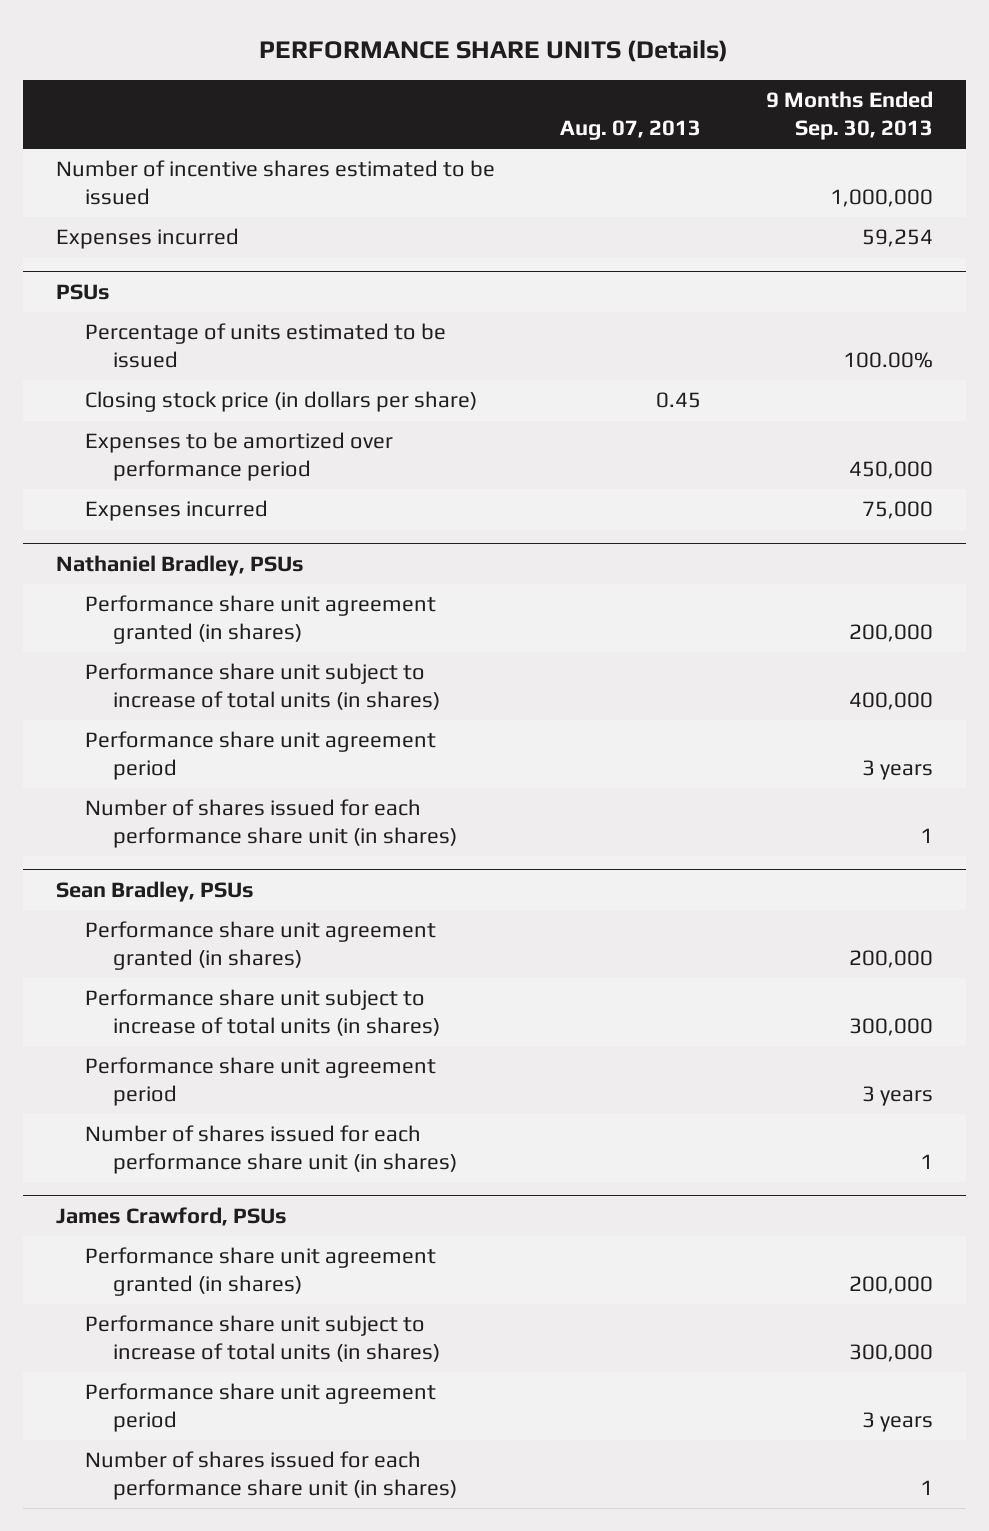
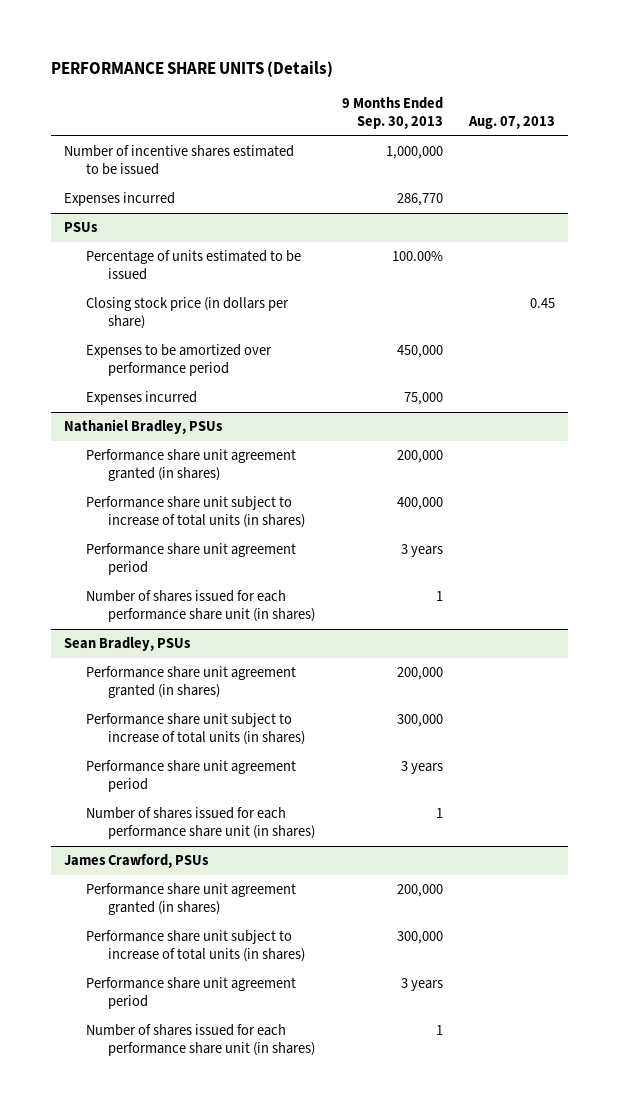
- | Aug. 07, 2013 | 9 Months Ended Sep. 30, 2013
+ | 9 Months Ended Sep. 30, 2013 | Aug. 07, 2013
- Expenses incurred | | 59,254
+ Expenses incurred | 286,770 |

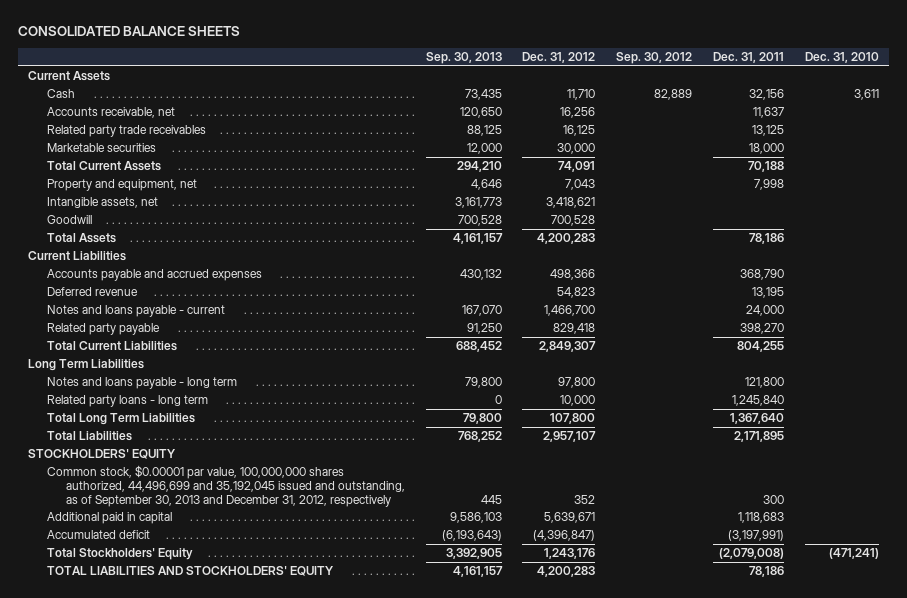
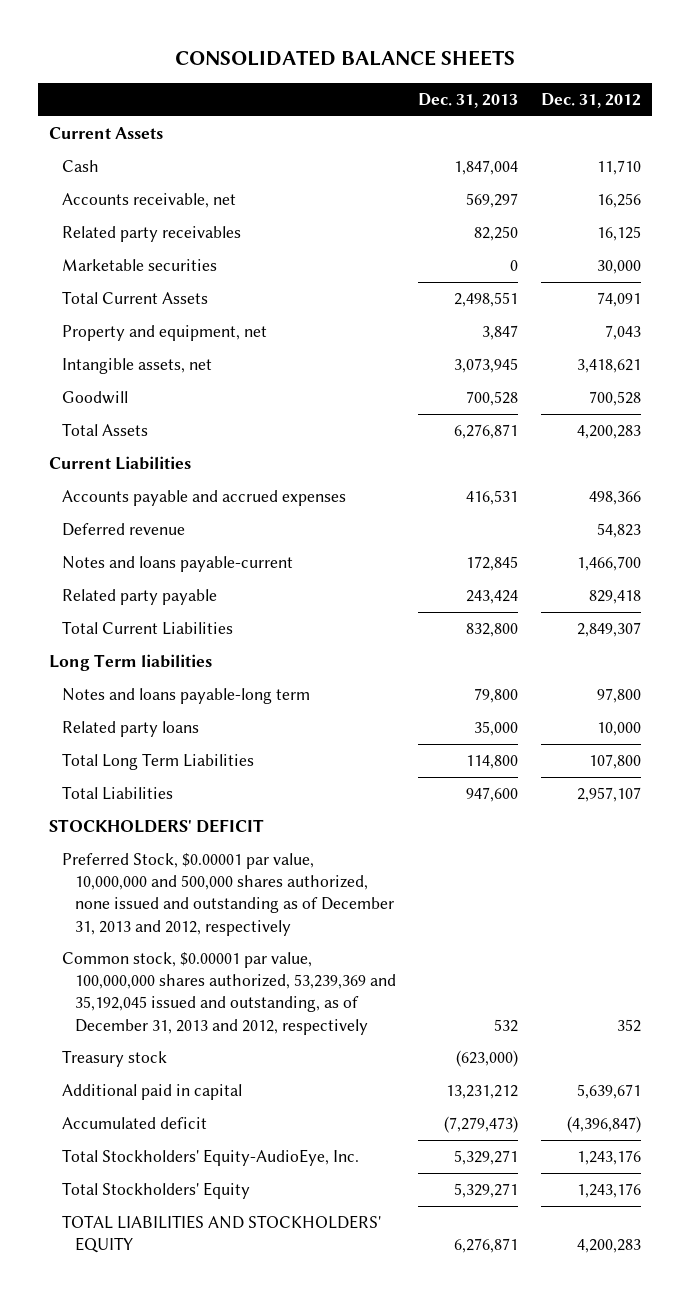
- | Sep. 30, 2013 | Dec. 31, 2012 | Sep. 30, 2012 | Dec. 31, 2011 | Dec. 31, 2010
+ | Dec. 31, 2013 | Dec. 31, 2012
- Related party trade receivables | 88,125 | 16,125 | | 13,125 |
+ Related party receivables | 82,250 | 16,125
- Notes and loans payable - current | 167,070 | 1,466,700 | | 24,000 |
+ Notes and loans payable-current | 172,845 | 1,466,700
- Long Term Liabilities
- Notes and loans payable - long term | 79,800 | 97,800 | | 121,800 |
- Related party loans - long term | 0 | 10,000 | | 1,245,840 |
+ Long Term liabilities
+ Notes and loans payable-long term | 79,800 | 97,800
+ Related party loans | 35,000 | 10,000
- STOCKHOLDERS' EQUITY
- Common stock, $0.00001 par value, 100,000,000 shares authorized, 44,496,699 and 35,192,045 issued and outstanding, as of September 30, 2013 and December 31, 2012, respectively | 445 | 352 | | 300 |
+ STOCKHOLDERS' DEFICIT
+ Preferred Stock, $0.00001 par value, 10,000,000 and 500,000 shares authorized, none issued and outstanding as of December 31, 2013 and 2012, respectively
+ Common stock, $0.00001 par value, 100,000,000 shares authorized, 53,239,369 and 35,192,045 issued and outstanding, as of December 31, 2013 and 2012, respectively | 532 | 352
+ Treasury stock | (623,000) |
+ Total Stockholders' Equity-AudioEye, Inc. | 5,329,271 | 1,243,176

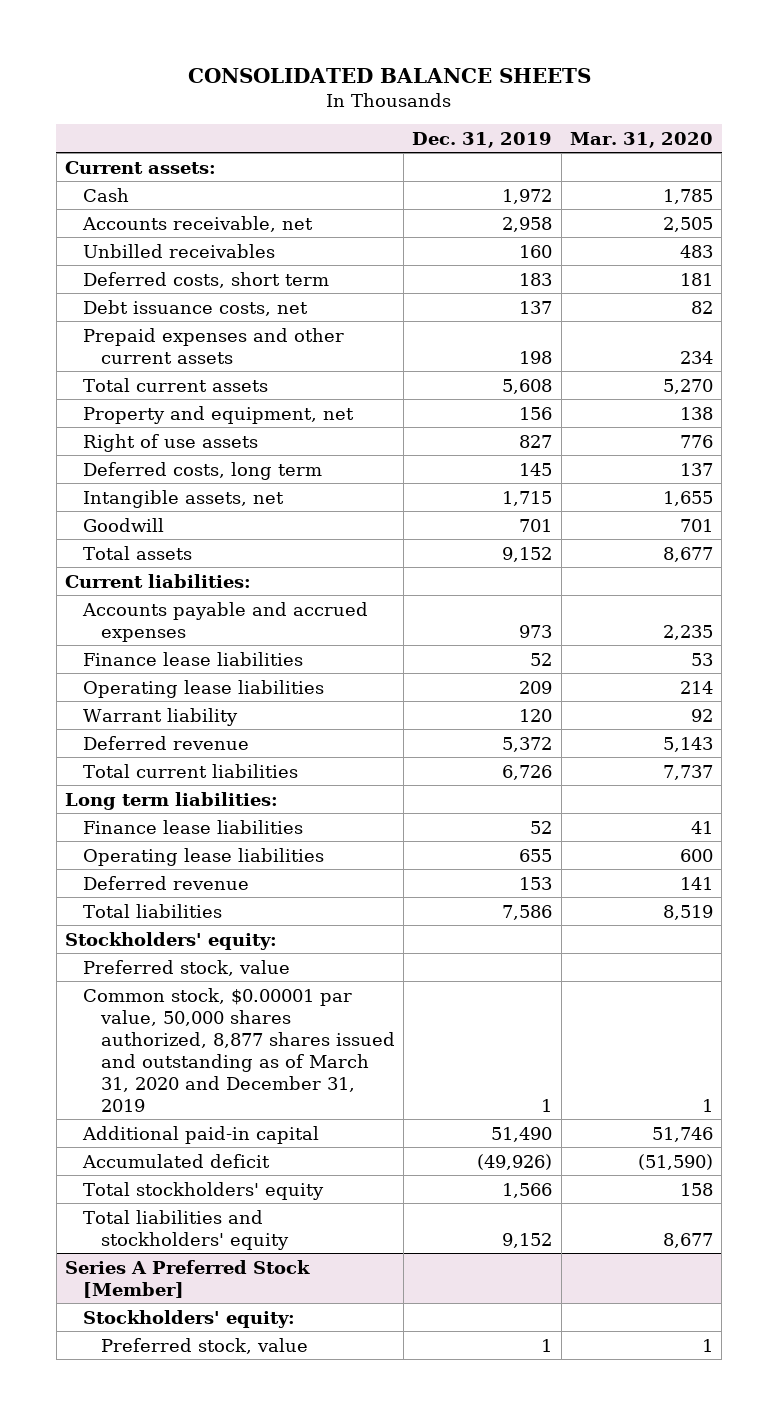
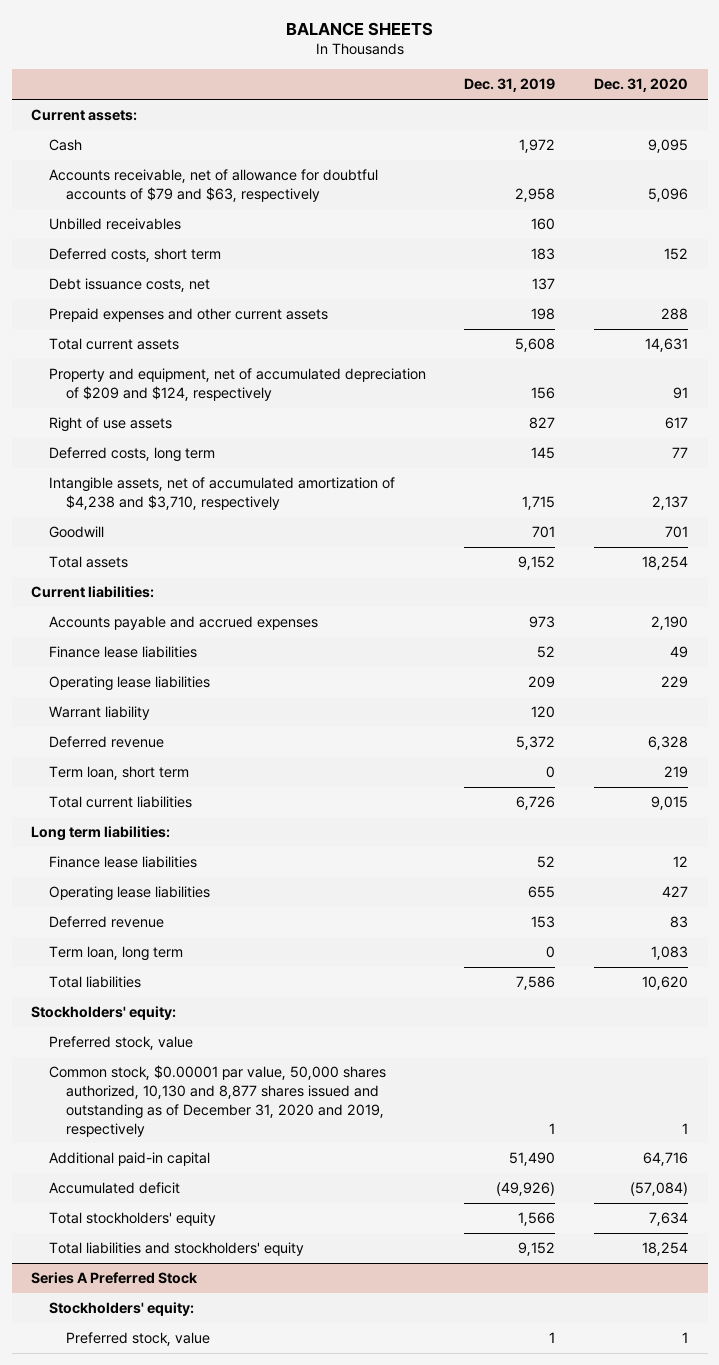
- CONSOLIDATED BALANCE SHEETS
+ BALANCE SHEETS
- | Dec. 31, 2019 | Mar. 31, 2020
+ | Dec. 31, 2019 | Dec. 31, 2020
- Accounts receivable, net | 2,958 | 2,505
+ Accounts receivable, net of allowance for doubtful accounts of $79 and $63, respectively | 2,958 | 5,096
- Property and equipment, net | 156 | 138
+ Property and equipment, net of accumulated depreciation of $209 and $124, respectively | 156 | 91
- Intangible assets, net | 1,715 | 1,655
+ Intangible assets, net of accumulated amortization of $4,238 and $3,710, respectively | 1,715 | 2,137
+ Term loan, short term | 0 | 219
+ Term loan, long term | 0 | 1,083
- Common stock, $0.00001 par value, 50,000 shares authorized, 8,877 shares issued and outstanding as of March 31, 2020 and December 31, 2019 | 1 | 1
+ Common stock, $0.00001 par value, 50,000 shares authorized, 10,130 and 8,877 shares issued and outstanding as of December 31, 2020 and 2019, respectively | 1 | 1
- Series A Preferred Stock [Member]
+ Series A Preferred Stock

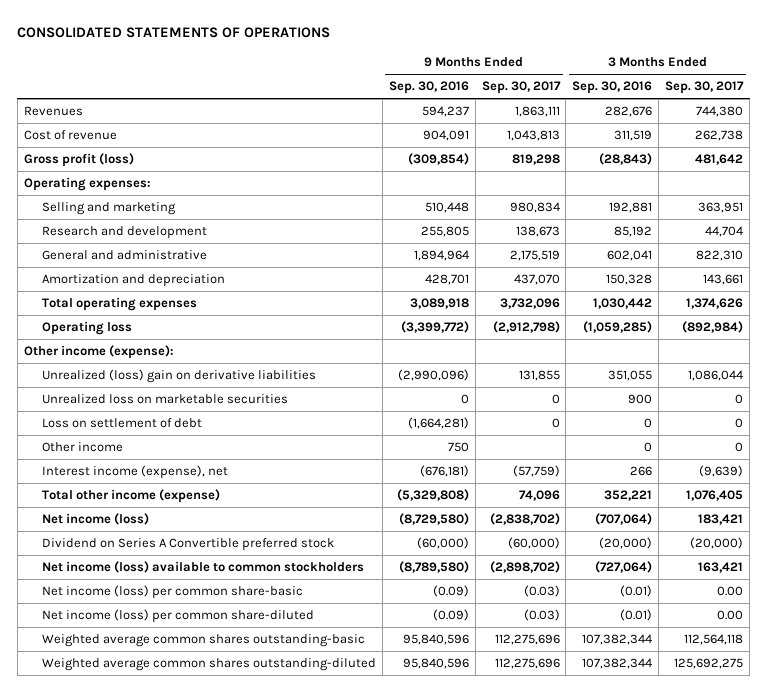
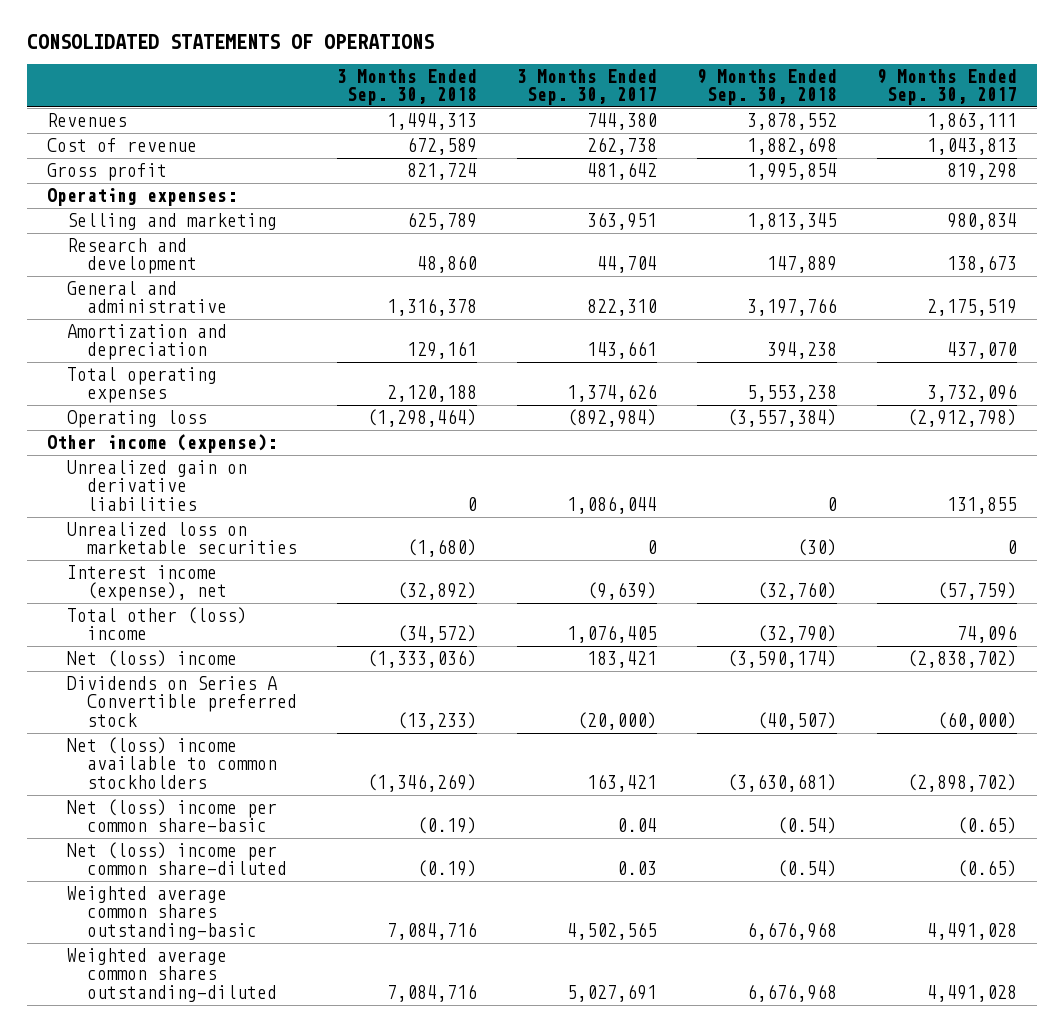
- | 9 Months Ended Sep. 30, 2016 | 9 Months Ended Sep. 30, 2017 | 3 Months Ended Sep. 30, 2016 | 3 Months Ended Sep. 30, 2017
+ | 3 Months Ended Sep. 30, 2018 | 3 Months Ended Sep. 30, 2017 | 9 Months Ended Sep. 30, 2018 | 9 Months Ended Sep. 30, 2017
- Gross profit (loss) | (309,854) | 819,298 | (28,843) | 481,642
+ Gross profit | 821,724 | 481,642 | 1,995,854 | 819,298
- Unrealized (loss) gain on derivative liabilities | (2,990,096) | 131,855 | 351,055 | 1,086,044
+ Unrealized gain on derivative liabilities | 0 | 1,086,044 | 0 | 131,855
- Loss on settlement of debt | (1,664,281) | 0 | 0 | 0
- Other income | 750 | | 0 | 0
- Total other income (expense) | (5,329,808) | 74,096 | 352,221 | 1,076,405
- Net income (loss) | (8,729,580) | (2,838,702) | (707,064) | 183,421
- Dividend on Series A Convertible preferred stock | (60,000) | (60,000) | (20,000) | (20,000)
- Net income (loss) available to common stockholders | (8,789,580) | (2,898,702) | (727,064) | 163,421
- Net income (loss) per common share-basic | (0.09) | (0.03) | (0.01) | 0.00
- Net income (loss) per common share-diluted | (0.09) | (0.03) | (0.01) | 0.00
- Weighted average common shares outstanding-basic | 95,840,596 | 112,275,696 | 107,382,344 | 112,564,118
- Weighted average common shares outstanding-diluted | 95,840,596 | 112,275,696 | 107,382,344 | 125,692,275
+ Total other (loss) income | (34,572) | 1,076,405 | (32,790) | 74,096
+ Net (loss) income | (1,333,036) | 183,421 | (3,590,174) | (2,838,702)
+ Dividends on Series A Convertible preferred stock | (13,233) | (20,000) | (40,507) | (60,000)
+ Net (loss) income available to common stockholders | (1,346,269) | 163,421 | (3,630,681) | (2,898,702)
+ Net (loss) income per common share-basic | (0.19) | 0.04 | (0.54) | (0.65)
+ Net (loss) income per common share-diluted | (0.19) | 0.03 | (0.54) | (0.65)
+ Weighted average common shares outstanding-basic | 7,084,716 | 4,502,565 | 6,676,968 | 4,491,028
+ Weighted average common shares outstanding-diluted | 7,084,716 | 5,027,691 | 6,676,968 | 4,491,028

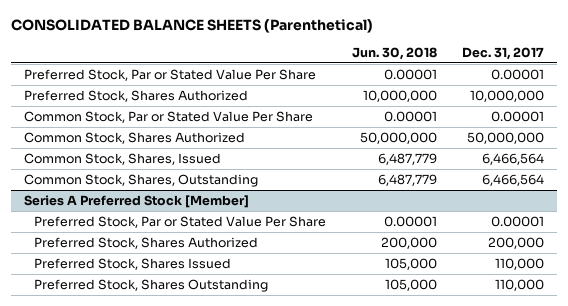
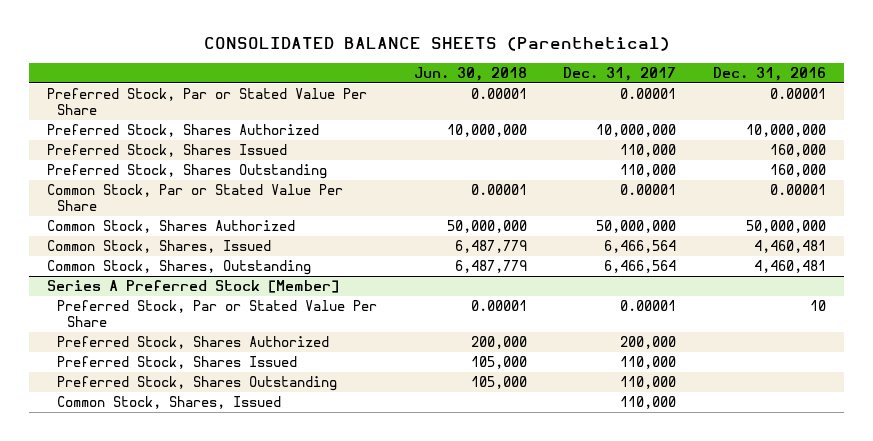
- | Jun. 30, 2018 | Dec. 31, 2017
+ | Jun. 30, 2018 | Dec. 31, 2017 | Dec. 31, 2016
+ Preferred Stock, Shares Issued | | 110,000 | 160,000
+ Preferred Stock, Shares Outstanding | | 110,000 | 160,000
@ Series A Preferred Stock [Member]
+ Common Stock, Shares, Issued | | 110,000 |

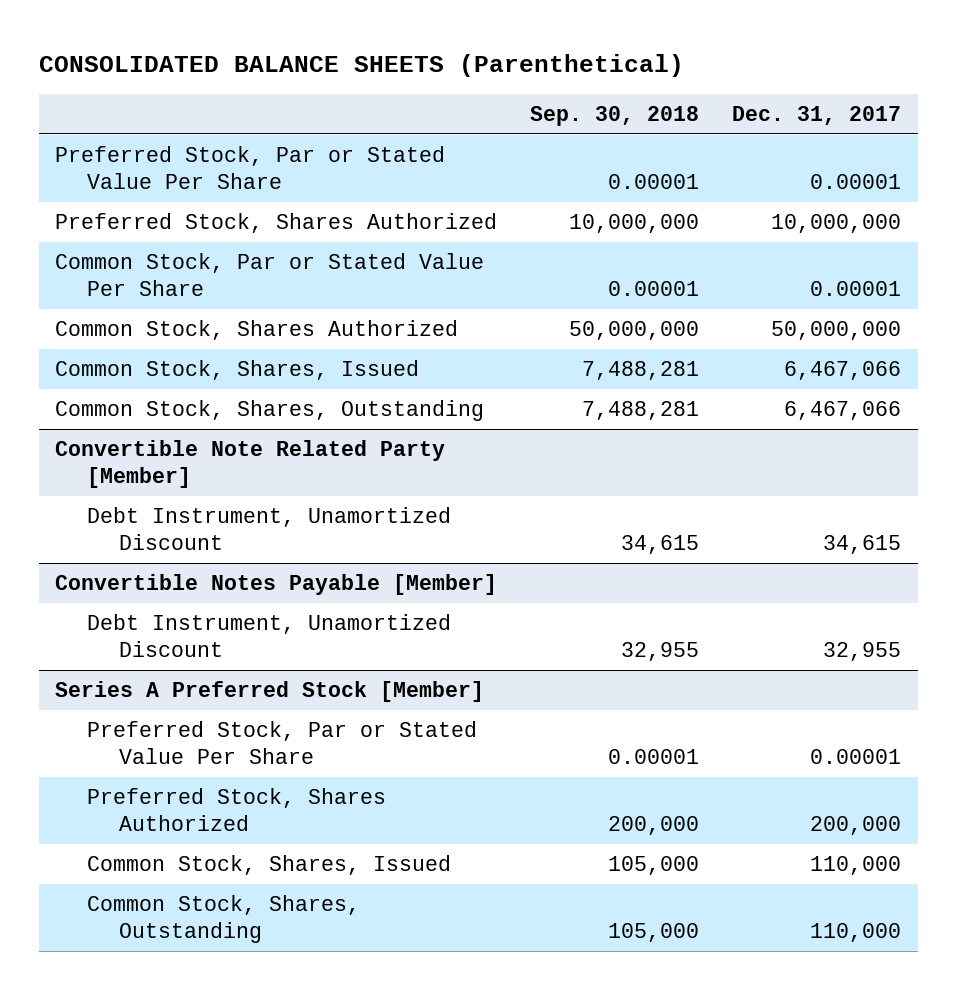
- | Jun. 30, 2018 | Dec. 31, 2017 | Dec. 31, 2016
+ | Sep. 30, 2018 | Dec. 31, 2017
- Preferred Stock, Shares Issued | | 110,000 | 160,000
- Preferred Stock, Shares Outstanding | | 110,000 | 160,000
- Common Stock, Shares, Issued | 6,487,779 | 6,466,564 | 4,460,481
- Common Stock, Shares, Outstanding | 6,487,779 | 6,466,564 | 4,460,481
+ Common Stock, Shares, Issued | 7,488,281 | 6,467,066
+ Common Stock, Shares, Outstanding | 7,488,281 | 6,467,066
+ Convertible Note Related Party [Member]
+ Debt Instrument, Unamortized Discount | 34,615 | 34,615
+ Convertible Notes Payable [Member]
+ Debt Instrument, Unamortized Discount | 32,955 | 32,955
@ Series A Preferred Stock [Member]
- Preferred Stock, Shares Issued | 105,000 | 110,000 |
- Preferred Stock, Shares Outstanding | 105,000 | 110,000 |
+ Common Stock, Shares, Outstanding | 105,000 | 110,000

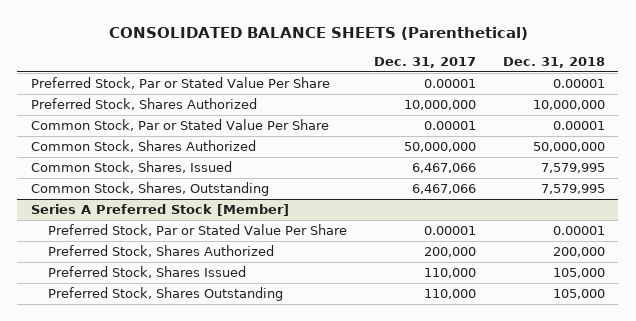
- | Sep. 30, 2018 | Dec. 31, 2017
+ | Dec. 31, 2017 | Dec. 31, 2018
- Convertible Note Related Party [Member]
- Debt Instrument, Unamortized Discount | 34,615 | 34,615
- Convertible Notes Payable [Member]
- Debt Instrument, Unamortized Discount | 32,955 | 32,955
@ Series A Preferred Stock [Member]
- Common Stock, Shares, Issued | 105,000 | 110,000
- Common Stock, Shares, Outstanding | 105,000 | 110,000
+ Preferred Stock, Shares Issued | 110,000 | 105,000
+ Preferred Stock, Shares Outstanding | 110,000 | 105,000

